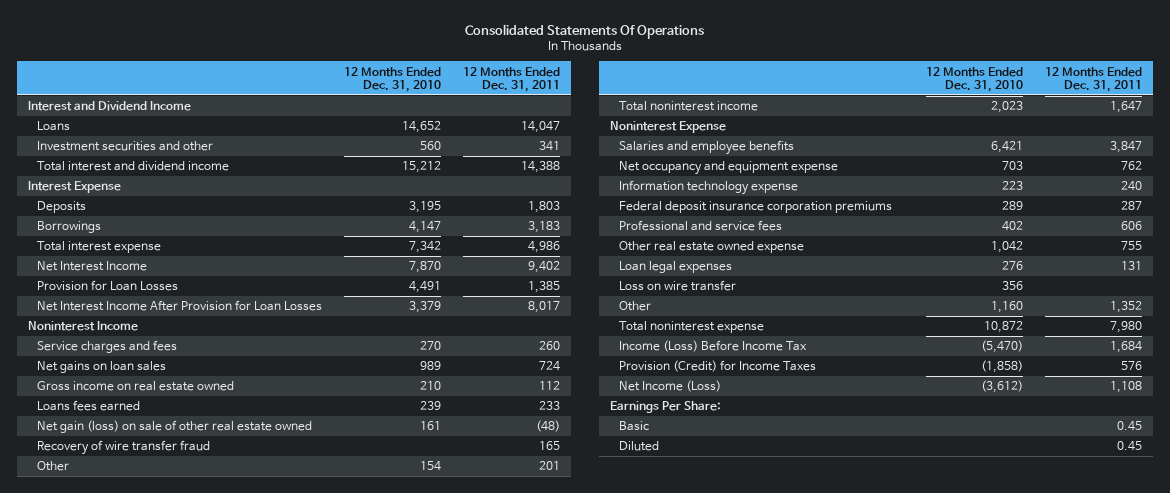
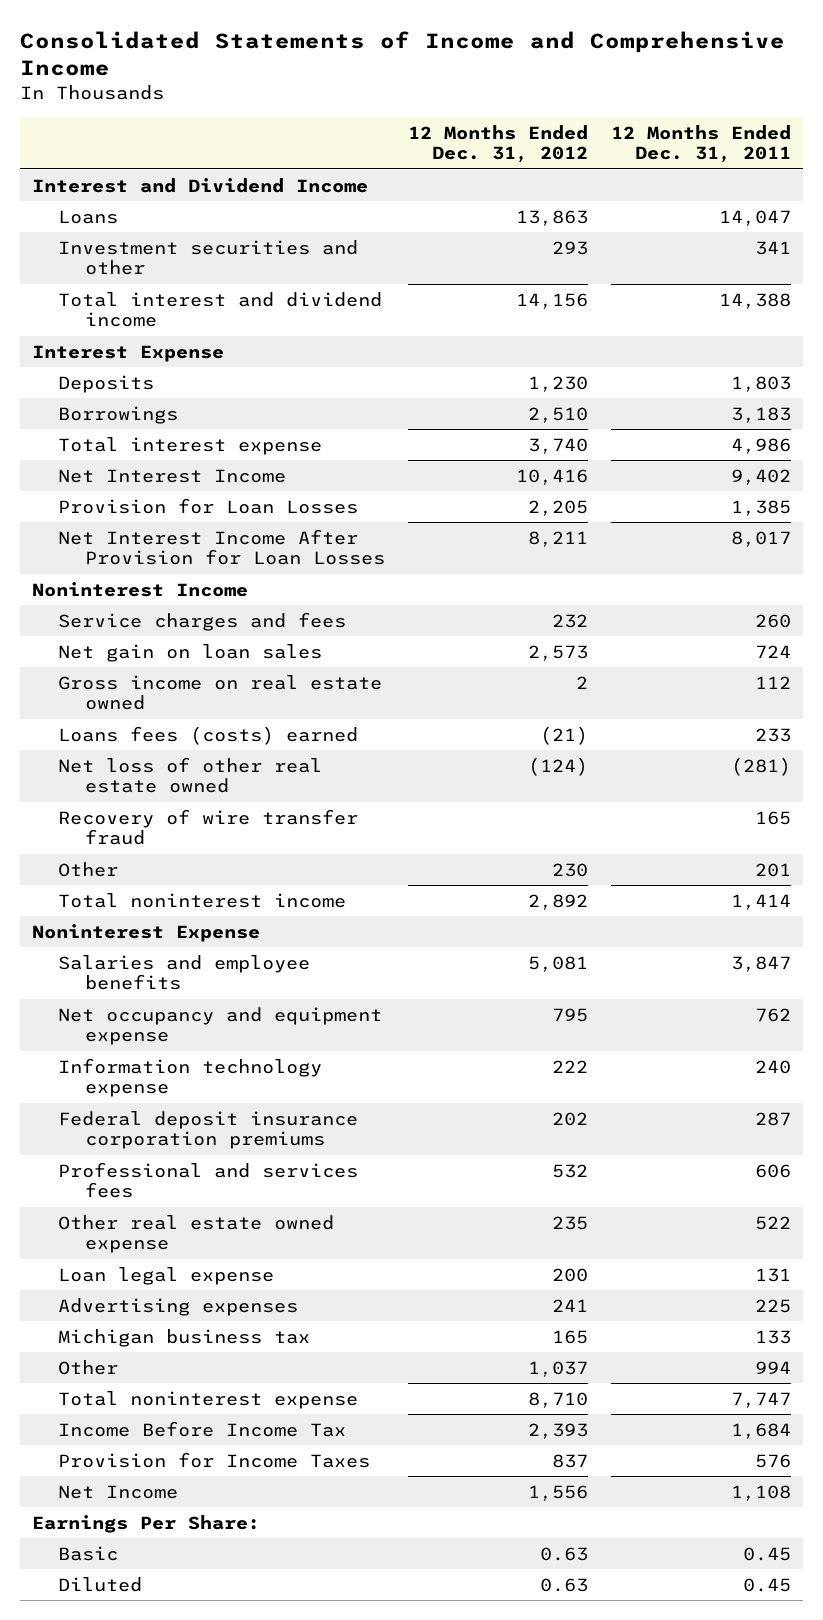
- Consolidated Statements Of Operations
+ Consolidated Statements of Income and Comprehensive Income
- | 12 Months Ended Dec. 31, 2010 | 12 Months Ended Dec. 31, 2011
+ | 12 Months Ended Dec. 31, 2012 | 12 Months Ended Dec. 31, 2011
- Net gains on loan sales | 989 | 724
+ Net gain on loan sales | 2,573 | 724
- Loans fees earned | 239 | 233
- Net gain (loss) on sale of other real estate owned | 161 | (48)
+ Loans fees (costs) earned | (21) | 233
+ Net loss of other real estate owned | (124) | (281)
- Total noninterest income | 2,023 | 1,647
+ Total noninterest income | 2,892 | 1,414
- Professional and service fees | 402 | 606
- Other real estate owned expense | 1,042 | 755
- Loan legal expenses | 276 | 131
- Loss on wire transfer | 356 |
- Other | 1,160 | 1,352
- Total noninterest expense | 10,872 | 7,980
- Income (Loss) Before Income Tax | (5,470) | 1,684
- Provision (Credit) for Income Taxes | (1,858) | 576
- Net Income (Loss) | (3,612) | 1,108
+ Professional and services fees | 532 | 606
+ Other real estate owned expense | 235 | 522
+ Loan legal expense | 200 | 131
+ Advertising expenses | 241 | 225
+ Michigan business tax | 165 | 133
+ Other | 1,037 | 994
+ Total noninterest expense | 8,710 | 7,747
+ Income Before Income Tax | 2,393 | 1,684
+ Provision for Income Taxes | 837 | 576
+ Net Income | 1,556 | 1,108

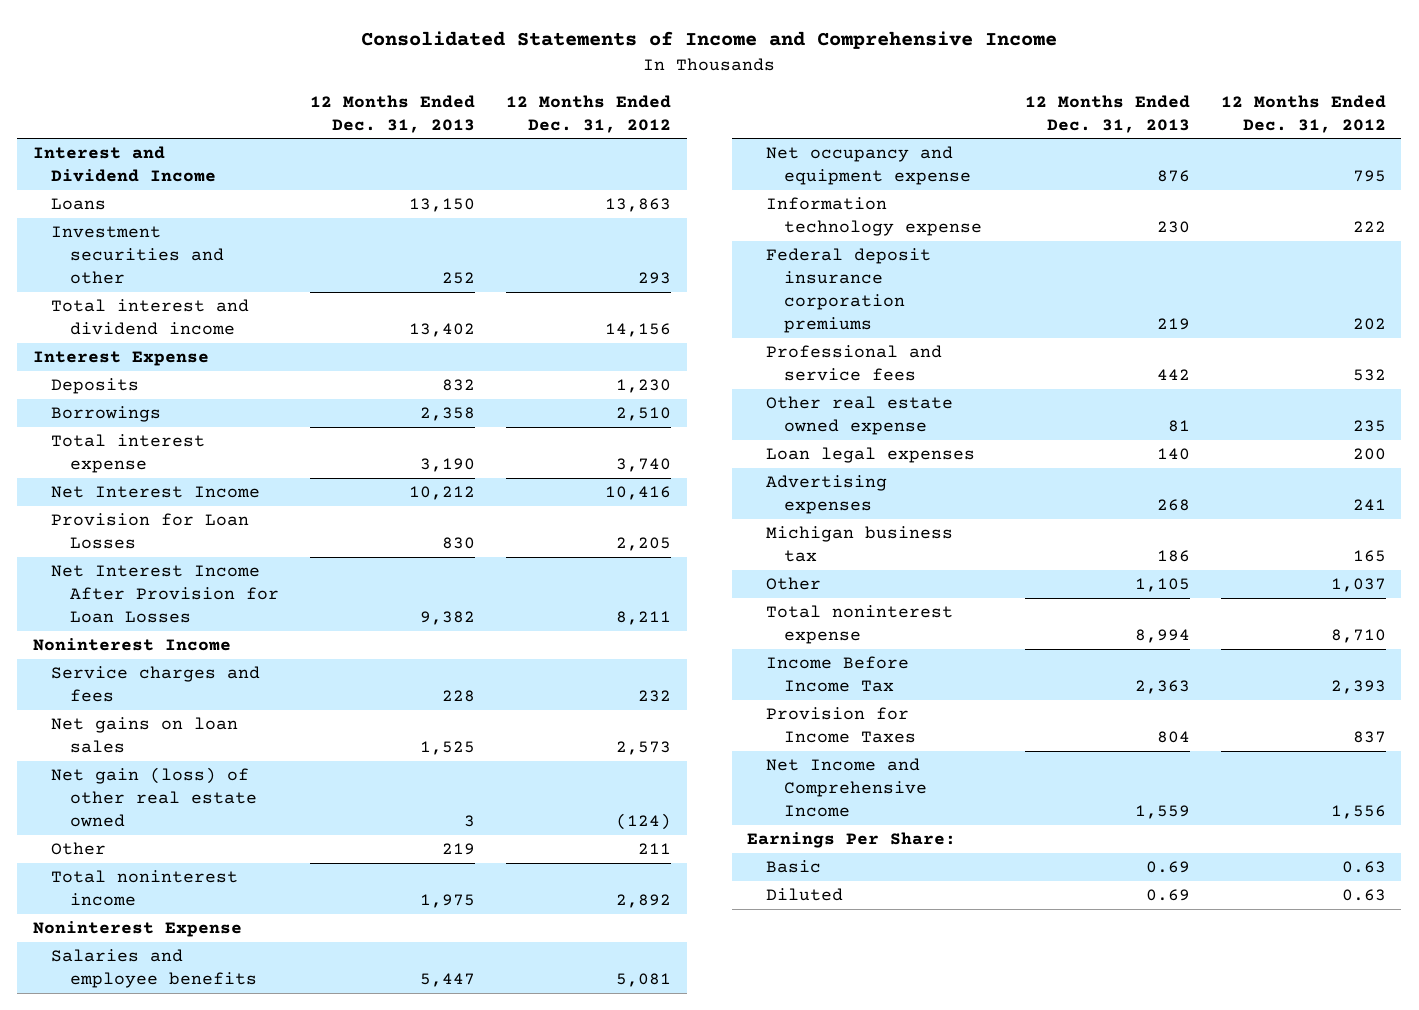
- | 12 Months Ended Dec. 31, 2012 | 12 Months Ended Dec. 31, 2011
+ | 12 Months Ended Dec. 31, 2013 | 12 Months Ended Dec. 31, 2012
- Net gain on loan sales | 2,573 | 724
- Gross income on real estate owned | 2 | 112
- Loans fees (costs) earned | (21) | 233
- Net loss of other real estate owned | (124) | (281)
- Recovery of wire transfer fraud | | 165
- Other | 230 | 201
+ Net gains on loan sales | 1,525 | 2,573
+ Net gain (loss) of other real estate owned | 3 | (124)
+ Other | 219 | 211
- Professional and services fees | 532 | 606
+ Professional and service fees | 442 | 532
- Loan legal expense | 200 | 131
+ Loan legal expenses | 140 | 200
- Net Income | 1,556 | 1,108
+ Net Income and Comprehensive Income | 1,559 | 1,556

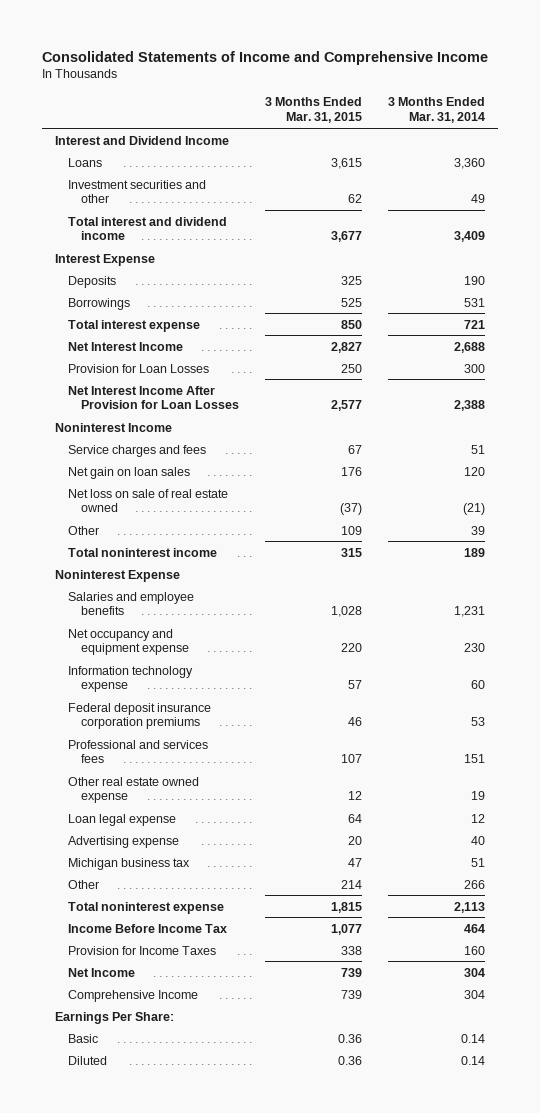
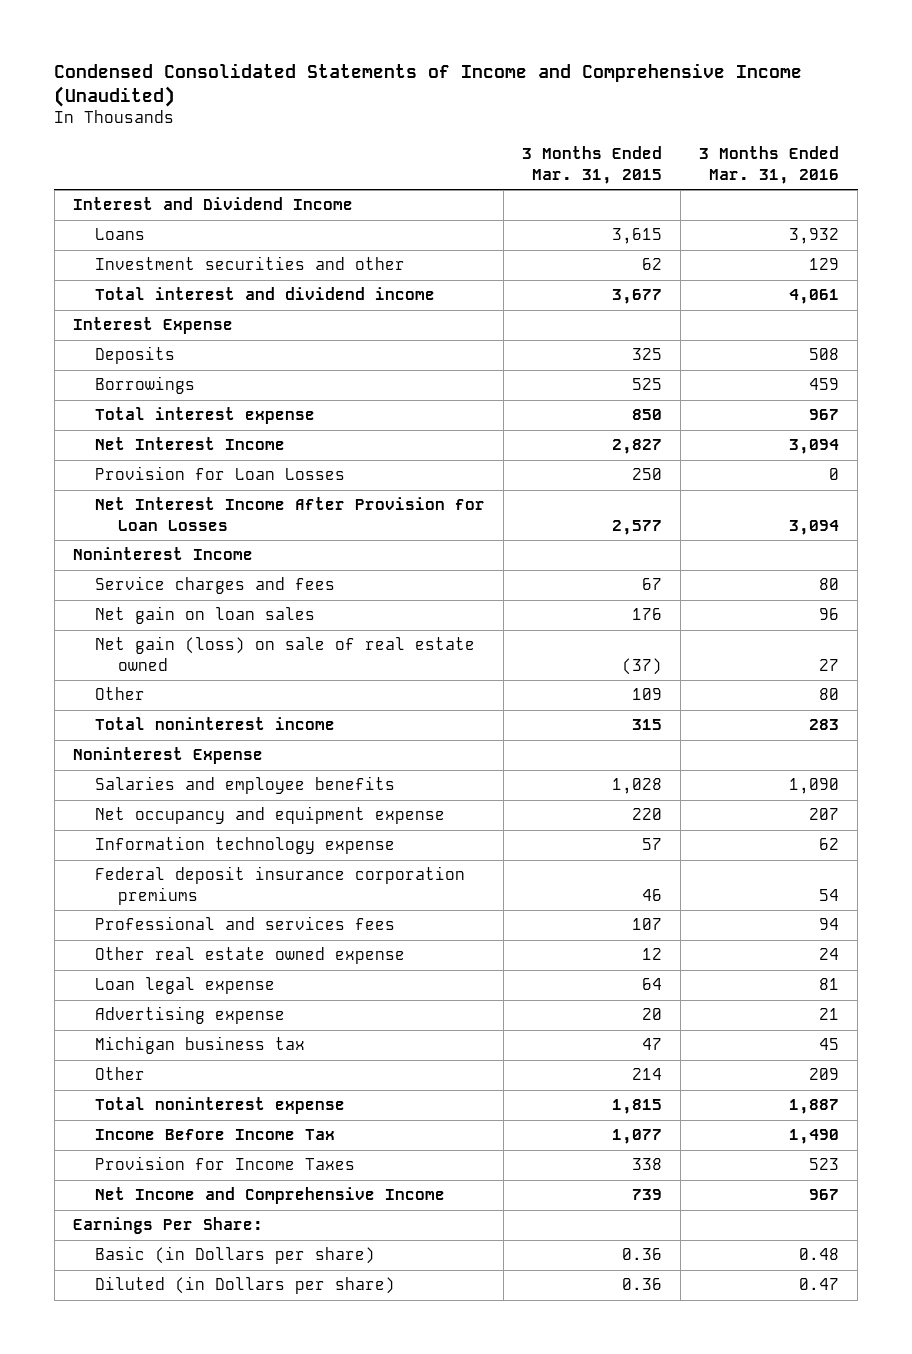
- Consolidated Statements of Income and Comprehensive Income
+ Condensed Consolidated Statements of Income and Comprehensive Income (Unaudited)
- | 3 Months Ended Mar. 31, 2015 | 3 Months Ended Mar. 31, 2014
+ | 3 Months Ended Mar. 31, 2015 | 3 Months Ended Mar. 31, 2016
- Net loss on sale of real estate owned | (37) | (21)
+ Net gain (loss) on sale of real estate owned | (37) | 27
- Net Income | 739 | 304
- Comprehensive Income | 739 | 304
+ Net Income and Comprehensive Income | 739 | 967
- Basic | 0.36 | 0.14
- Diluted | 0.36 | 0.14
+ Basic (in Dollars per share) | 0.36 | 0.48
+ Diluted (in Dollars per share) | 0.36 | 0.47

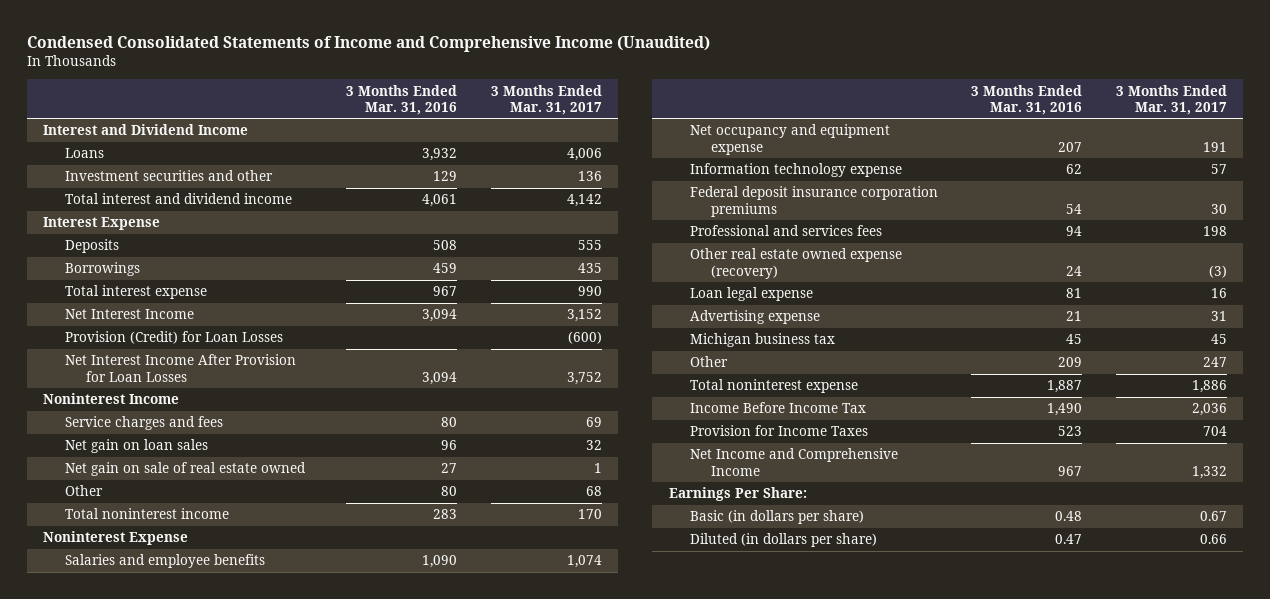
- | 3 Months Ended Mar. 31, 2015 | 3 Months Ended Mar. 31, 2016
+ | 3 Months Ended Mar. 31, 2016 | 3 Months Ended Mar. 31, 2017
- Provision for Loan Losses | 250 | 0
+ Provision (Credit) for Loan Losses | | (600)
- Net gain (loss) on sale of real estate owned | (37) | 27
+ Net gain on sale of real estate owned | 27 | 1
- Other real estate owned expense | 12 | 24
+ Other real estate owned expense (recovery) | 24 | (3)
- Basic (in Dollars per share) | 0.36 | 0.48
- Diluted (in Dollars per share) | 0.36 | 0.47
+ Basic (in dollars per share) | 0.48 | 0.67
+ Diluted (in dollars per share) | 0.47 | 0.66

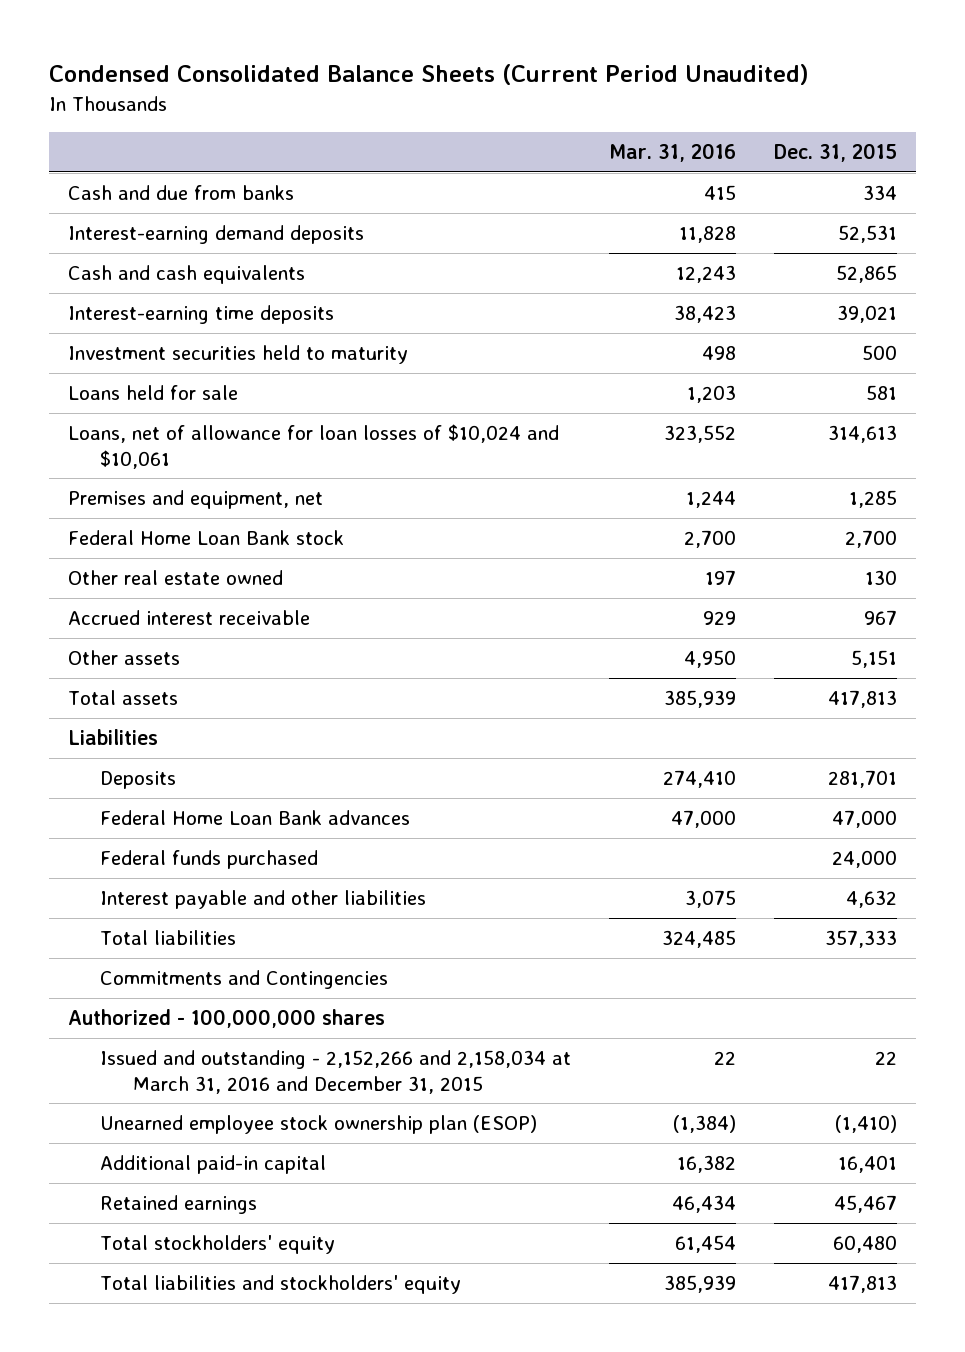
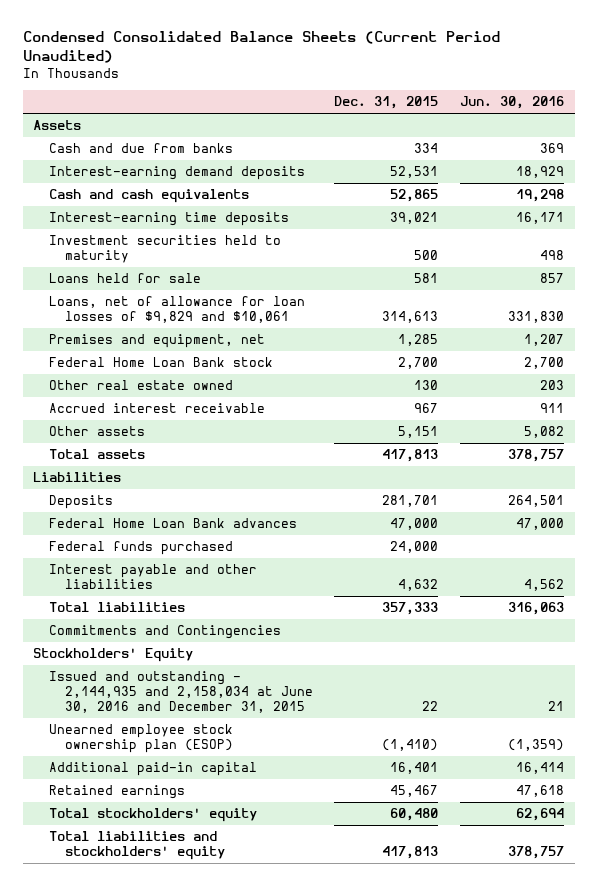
- | Mar. 31, 2016 | Dec. 31, 2015
+ | Dec. 31, 2015 | Jun. 30, 2016
+ Assets
- Loans, net of allowance for loan losses of $10,024 and $10,061 | 323,552 | 314,613
+ Loans, net of allowance for loan losses of $9,829 and $10,061 | 314,613 | 331,830
- Authorized - 100,000,000 shares
- Issued and outstanding - 2,152,266 and 2,158,034 at March 31, 2016 and December 31, 2015 | 22 | 22
+ Stockholders' Equity
+ Issued and outstanding - 2,144,935 and 2,158,034 at June 30, 2016 and December 31, 2015 | 22 | 21

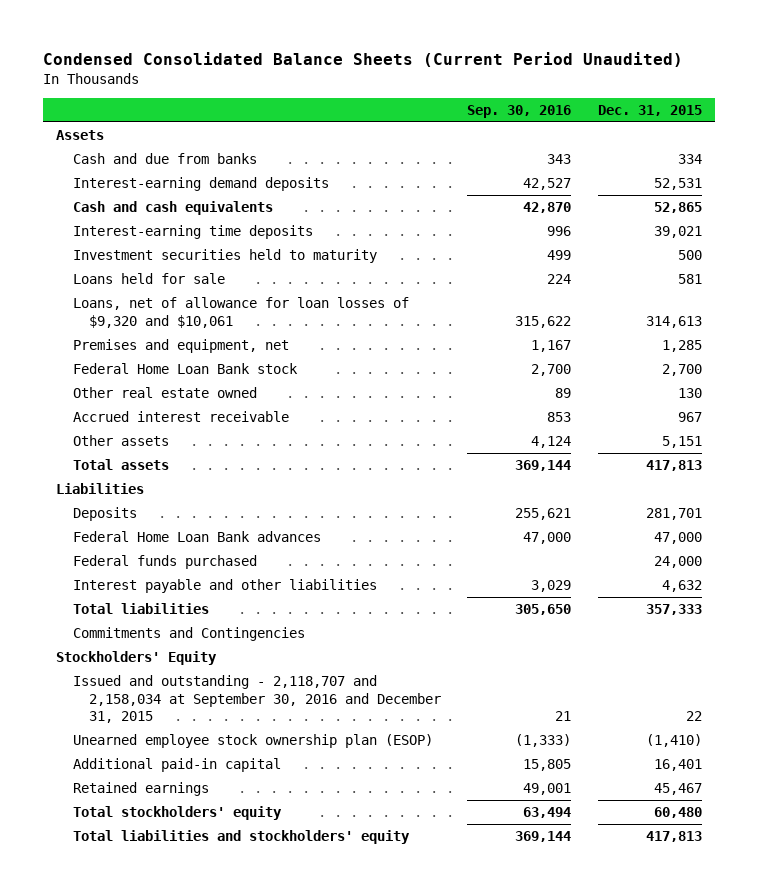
- | Dec. 31, 2015 | Jun. 30, 2016
+ | Sep. 30, 2016 | Dec. 31, 2015
- Loans, net of allowance for loan losses of $9,829 and $10,061 | 314,613 | 331,830
+ Loans, net of allowance for loan losses of $9,320 and $10,061 | 315,622 | 314,613
- Issued and outstanding - 2,144,935 and 2,158,034 at June 30, 2016 and December 31, 2015 | 22 | 21
+ Issued and outstanding - 2,118,707 and 2,158,034 at September 30, 2016 and December 31, 2015 | 21 | 22

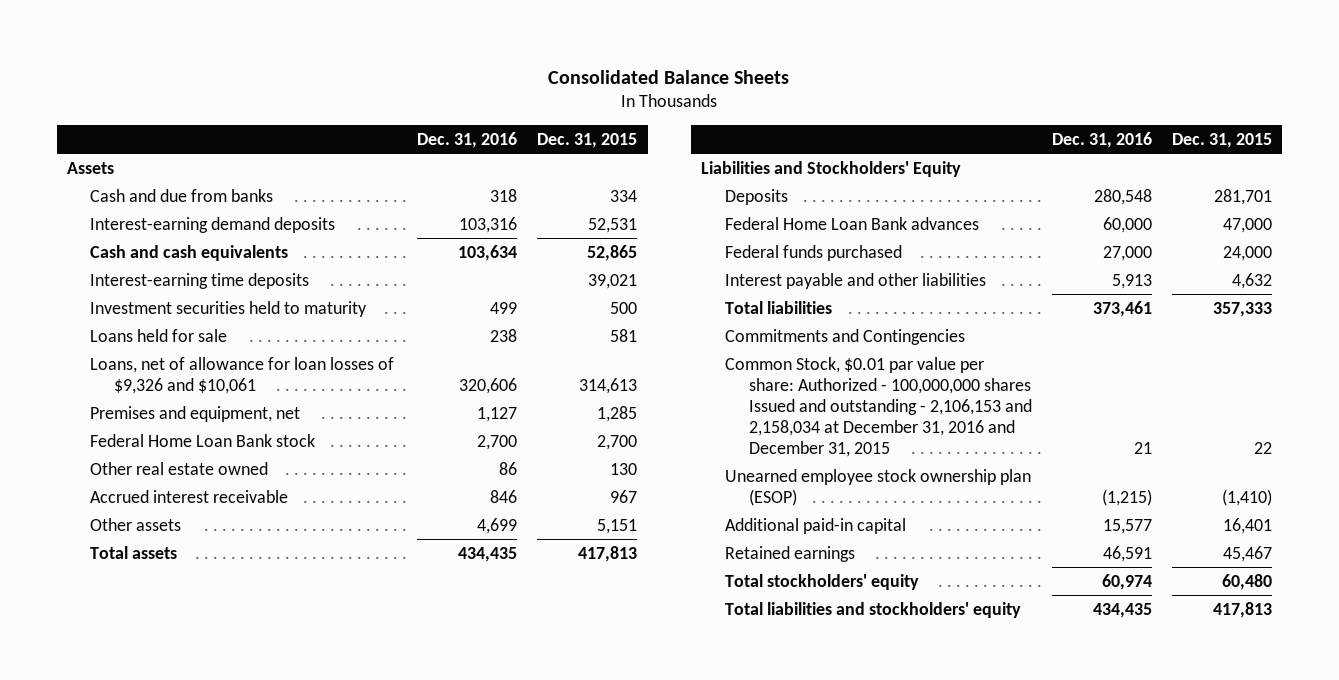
- Condensed Consolidated Balance Sheets (Current Period Unaudited)
+ Consolidated Balance Sheets
- | Sep. 30, 2016 | Dec. 31, 2015
+ | Dec. 31, 2016 | Dec. 31, 2015
- Loans, net of allowance for loan losses of $9,320 and $10,061 | 315,622 | 314,613
+ Loans, net of allowance for loan losses of $9,326 and $10,061 | 320,606 | 314,613
- Liabilities
+ Liabilities and Stockholders' Equity
- Stockholders' Equity
- Issued and outstanding - 2,118,707 and 2,158,034 at September 30, 2016 and December 31, 2015 | 21 | 22
+ Common Stock, $0.01 par value per share: Authorized - 100,000,000 shares Issued and outstanding - 2,106,153 and 2,158,034 at December 31, 2016 and December 31, 2015 | 21 | 22

